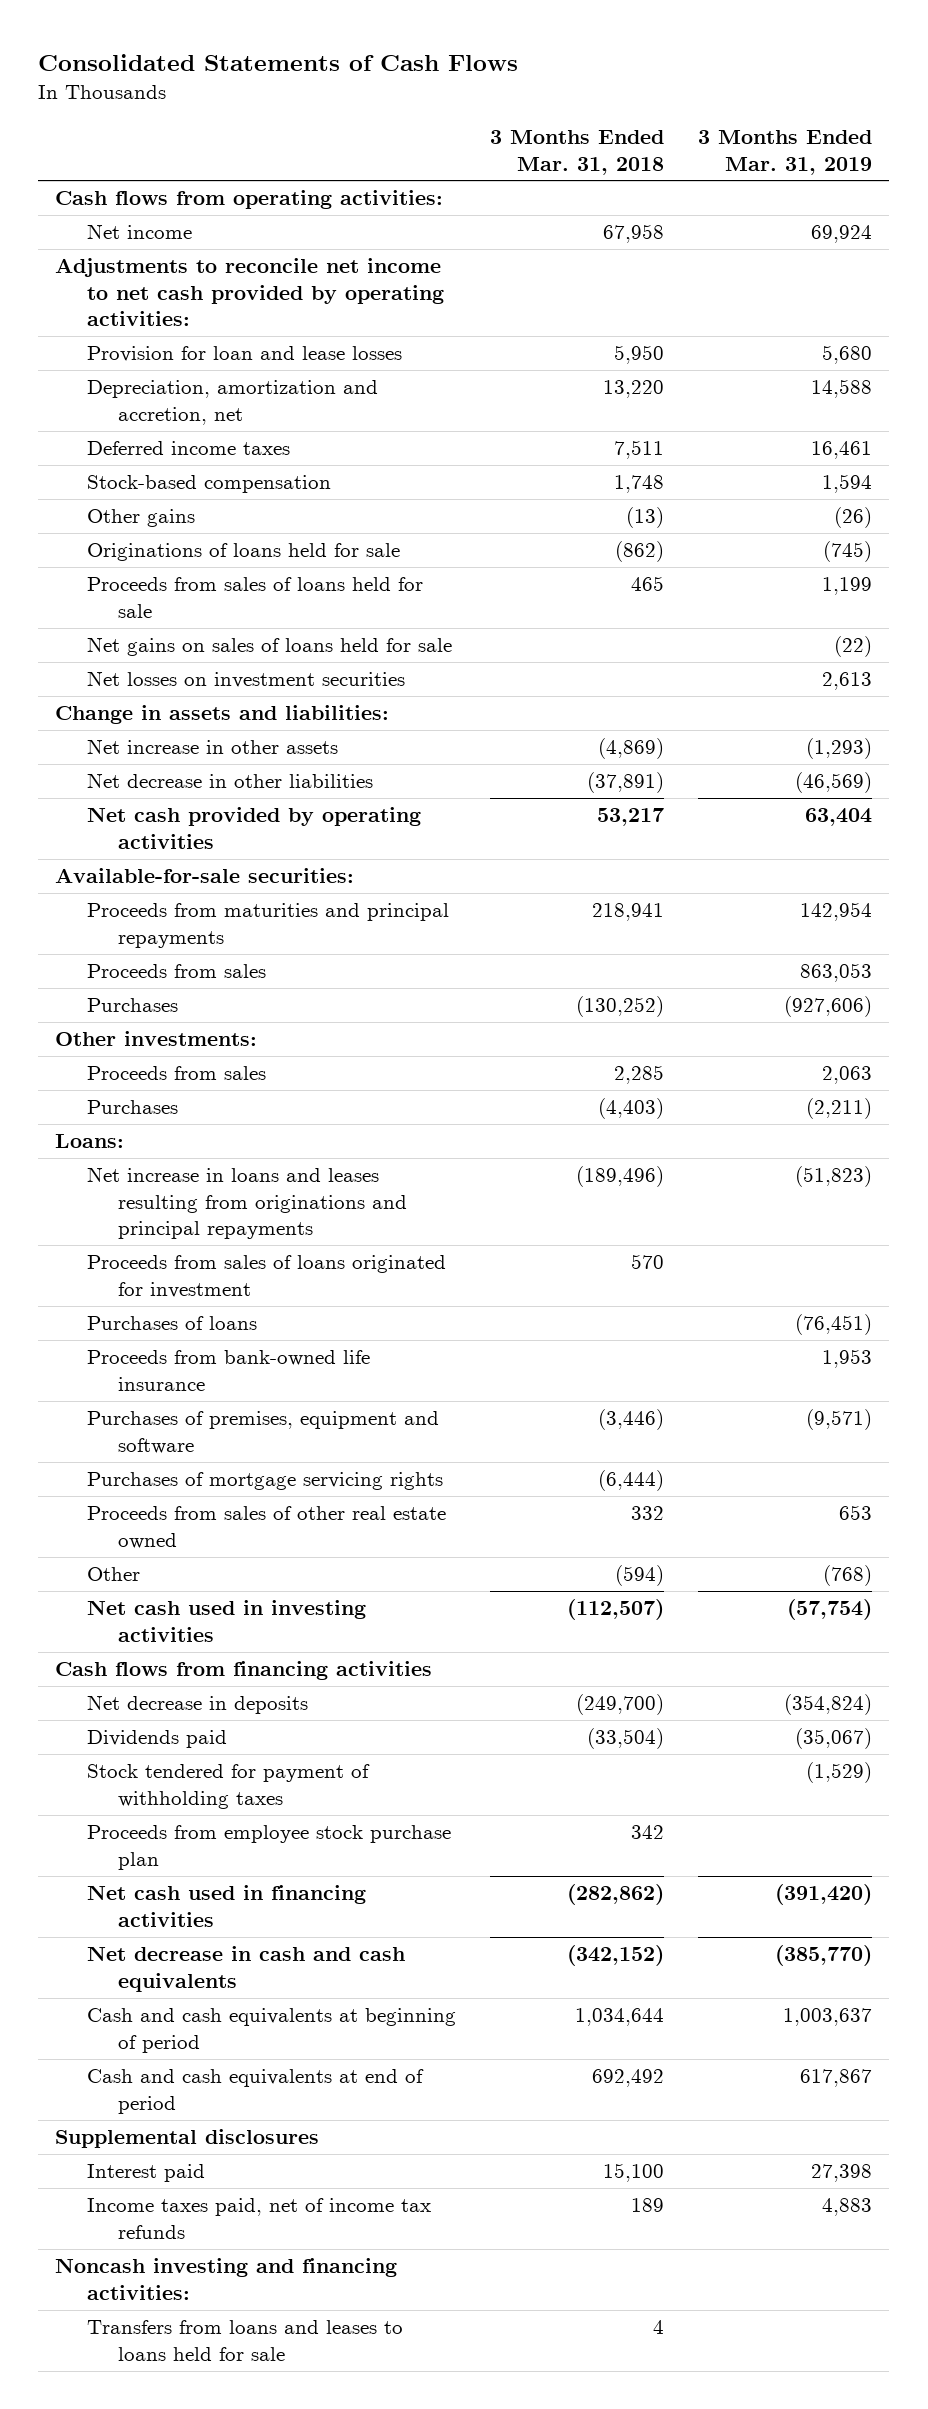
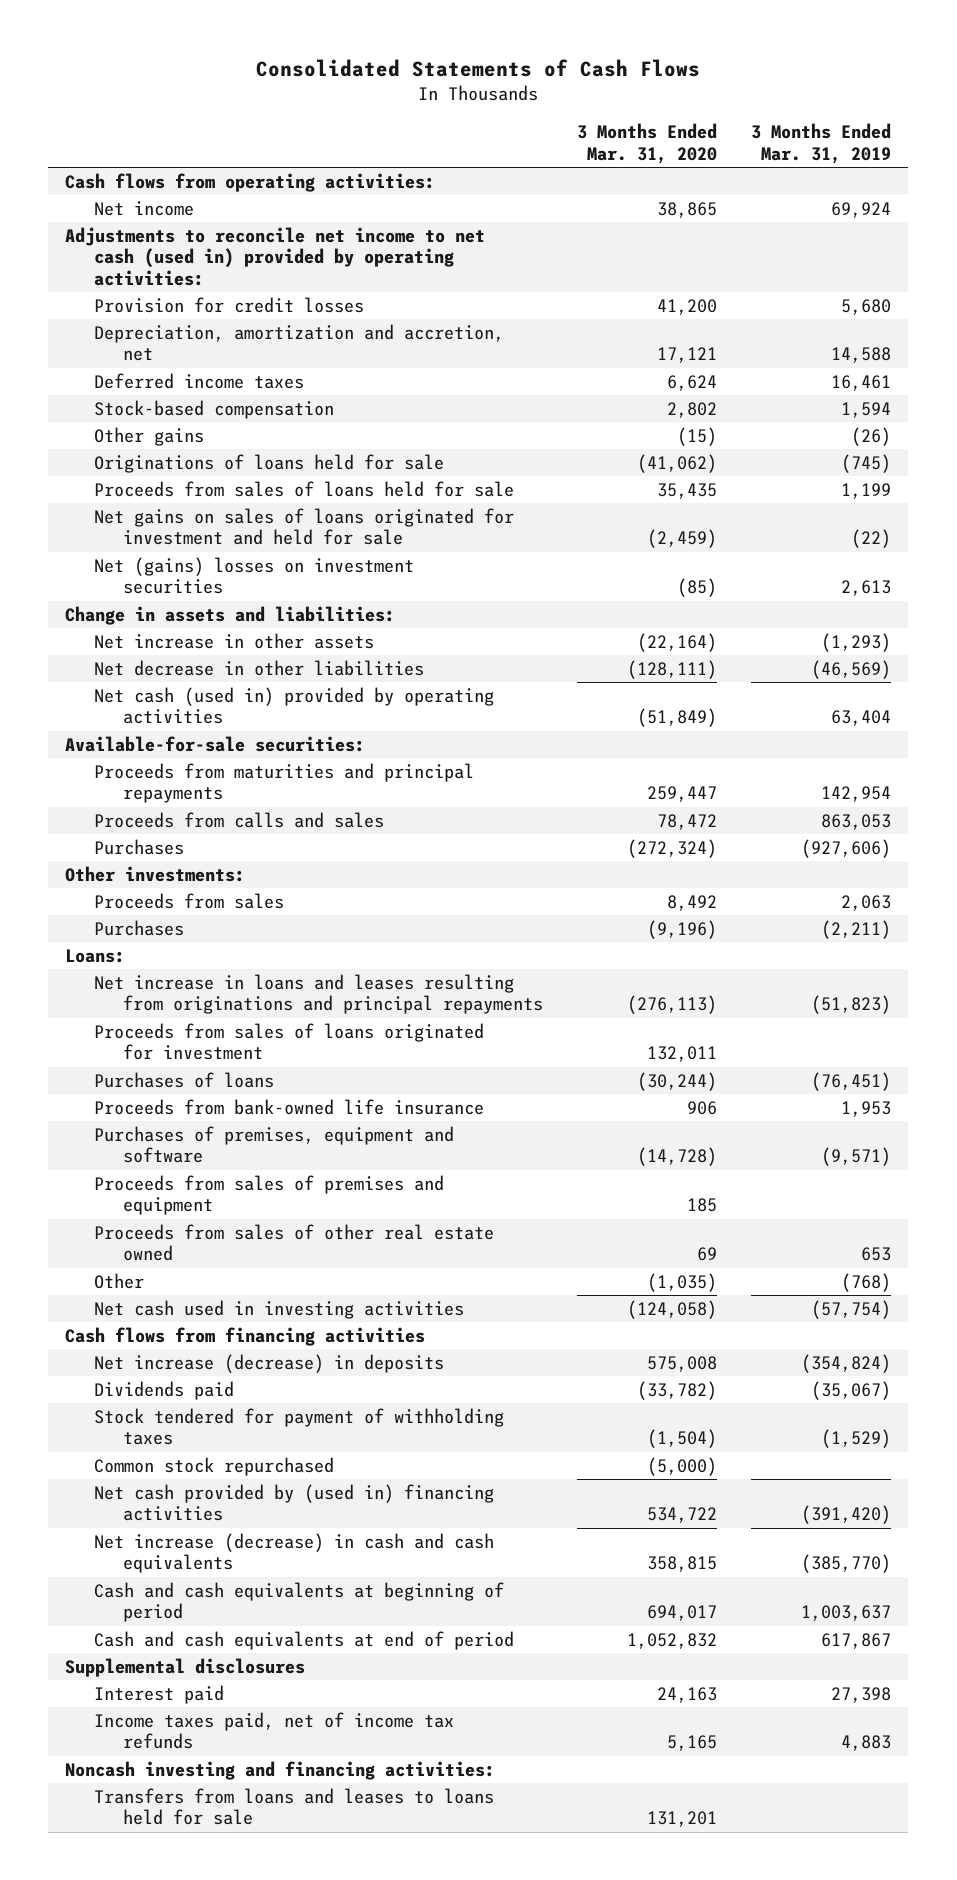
- | 3 Months Ended Mar. 31, 2018 | 3 Months Ended Mar. 31, 2019
+ | 3 Months Ended Mar. 31, 2020 | 3 Months Ended Mar. 31, 2019
- Adjustments to reconcile net income to net cash provided by operating activities:
- Provision for loan and lease losses | 5,950 | 5,680
+ Adjustments to reconcile net income to net cash (used in) provided by operating activities:
+ Provision for credit losses | 41,200 | 5,680
- Net gains on sales of loans held for sale | | (22)
- Net losses on investment securities | | 2,613
+ Net gains on sales of loans originated for investment and held for sale | (2,459) | (22)
+ Net (gains) losses on investment securities | (85) | 2,613
- Net cash provided by operating activities | 53,217 | 63,404
+ Net cash (used in) provided by operating activities | (51,849) | 63,404
- Proceeds from sales | | 863,053
+ Proceeds from calls and sales | 78,472 | 863,053
- Purchases of mortgage servicing rights | (6,444) |
+ Proceeds from sales of premises and equipment | 185 |
- Net decrease in deposits | (249,700) | (354,824)
+ Net increase (decrease) in deposits | 575,008 | (354,824)
- Proceeds from employee stock purchase plan | 342 |
- Net cash used in financing activities | (282,862) | (391,420)
- Net decrease in cash and cash equivalents | (342,152) | (385,770)
+ Common stock repurchased | (5,000) |
+ Net cash provided by (used in) financing activities | 534,722 | (391,420)
+ Net increase (decrease) in cash and cash equivalents | 358,815 | (385,770)

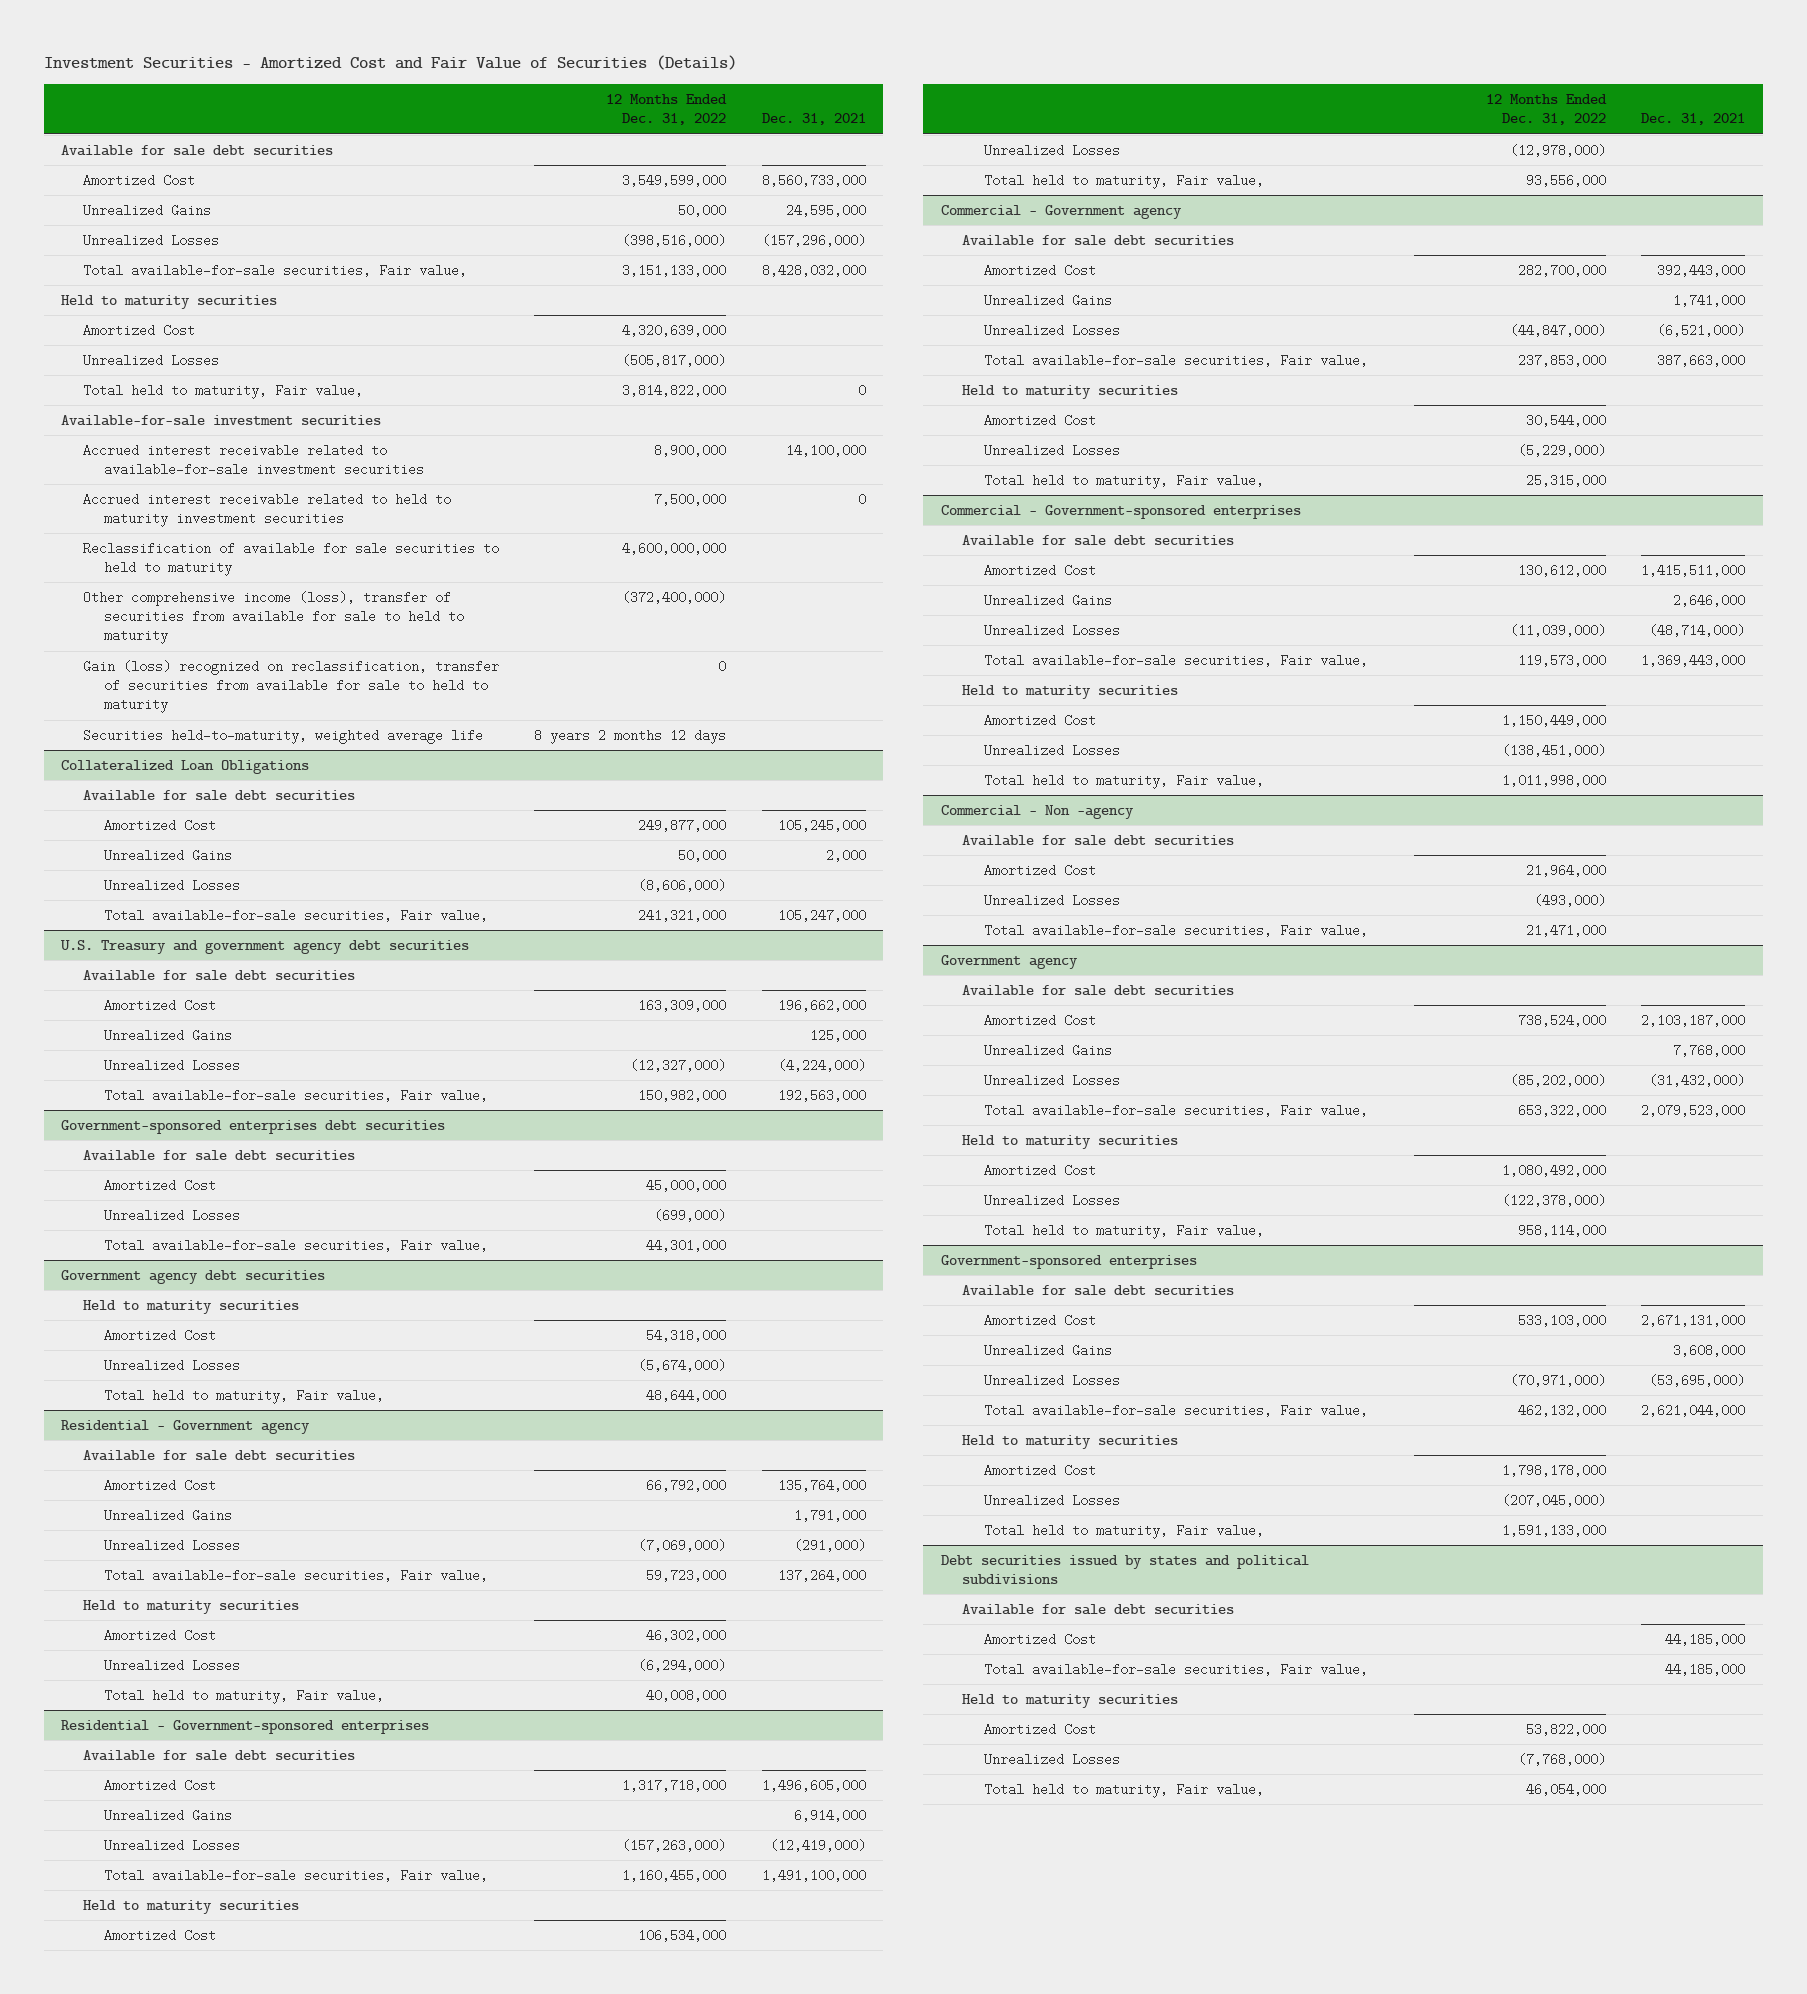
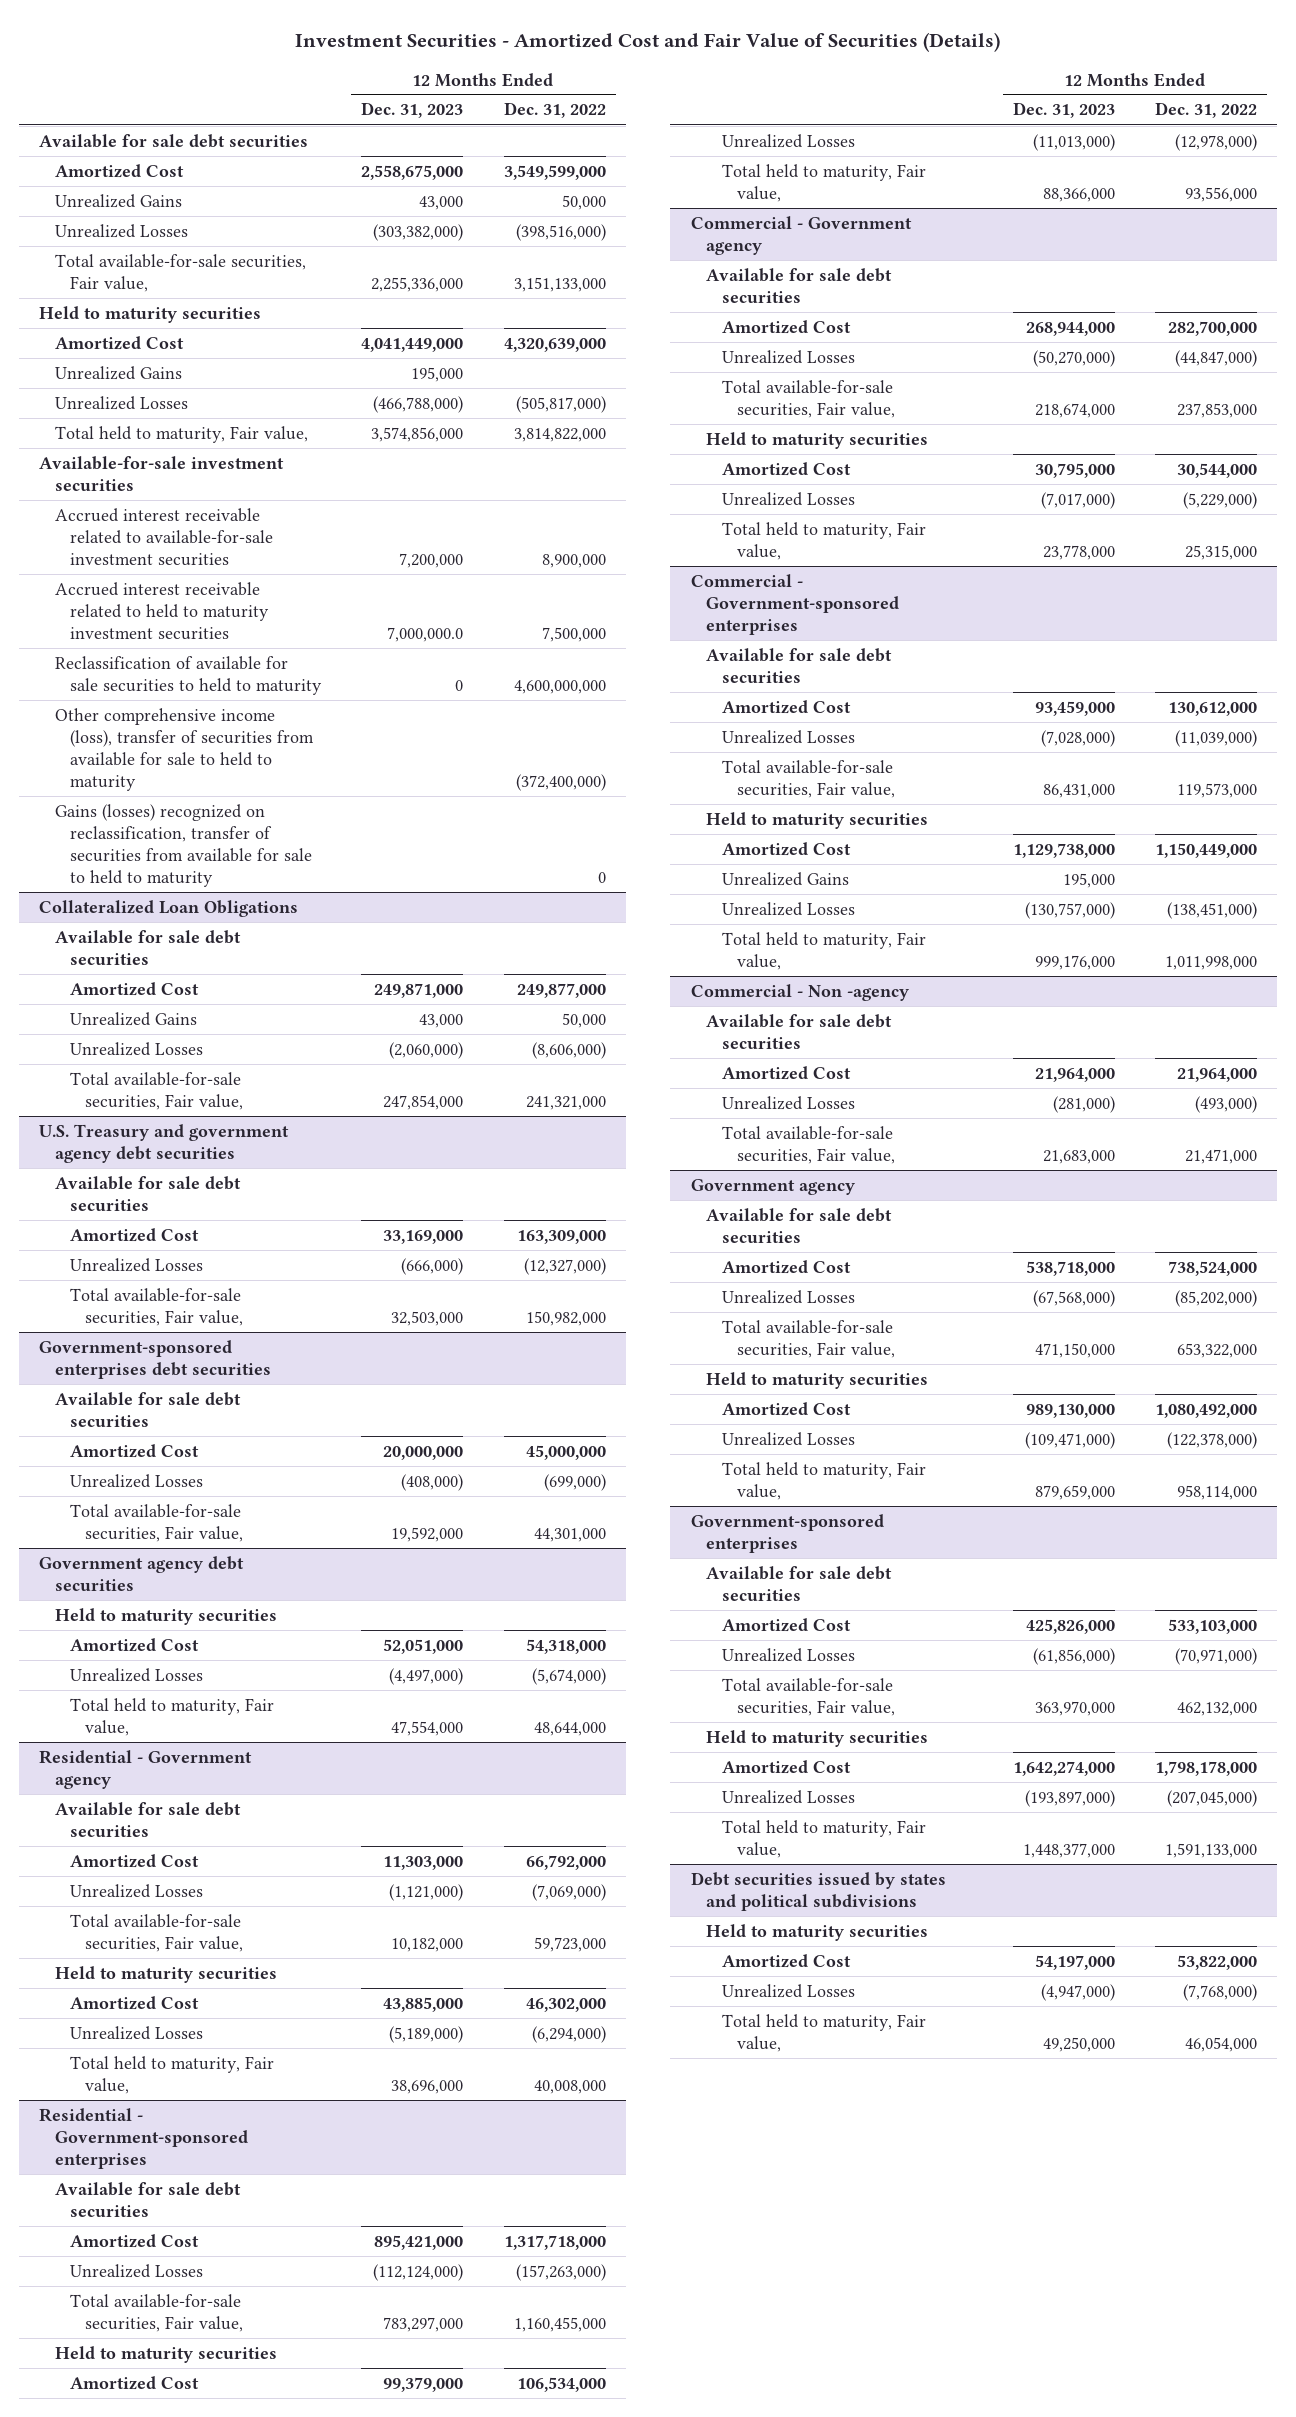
- | 12 Months Ended Dec. 31, 2022 | Dec. 31, 2021
+ | 12 Months Ended Dec. 31, 2023 | 12 Months Ended Dec. 31, 2022
+ Unrealized Gains | 195,000 |
- Gain (loss) recognized on reclassification, transfer of securities from available for sale to held to maturity | 0 |
- Securities held-to-maturity, weighted average life | 8 years 2 months 12 days |
+ Gains (losses) recognized on reclassification, transfer of securities from available for sale to held to maturity | | 0
@ U.S. Treasury and government agency debt securities
- Unrealized Gains | | 125,000
@ Residential - Government agency
- Unrealized Gains | | 1,791,000
@ Residential - Government-sponsored enterprises
- Unrealized Gains | | 6,914,000
@ Commercial - Government agency
- Unrealized Gains | | 1,741,000
@ Commercial - Government-sponsored enterprises
moved down: Unrealized Gains | 195,000 |
@ Government agency
- Unrealized Gains | | 7,768,000
@ Government-sponsored enterprises
- Unrealized Gains | | 3,608,000
@ Debt securities issued by states and political subdivisions
- Available for sale debt securities
- Amortized Cost | | 44,185,000
- Total available-for-sale securities, Fair value, | | 44,185,000

